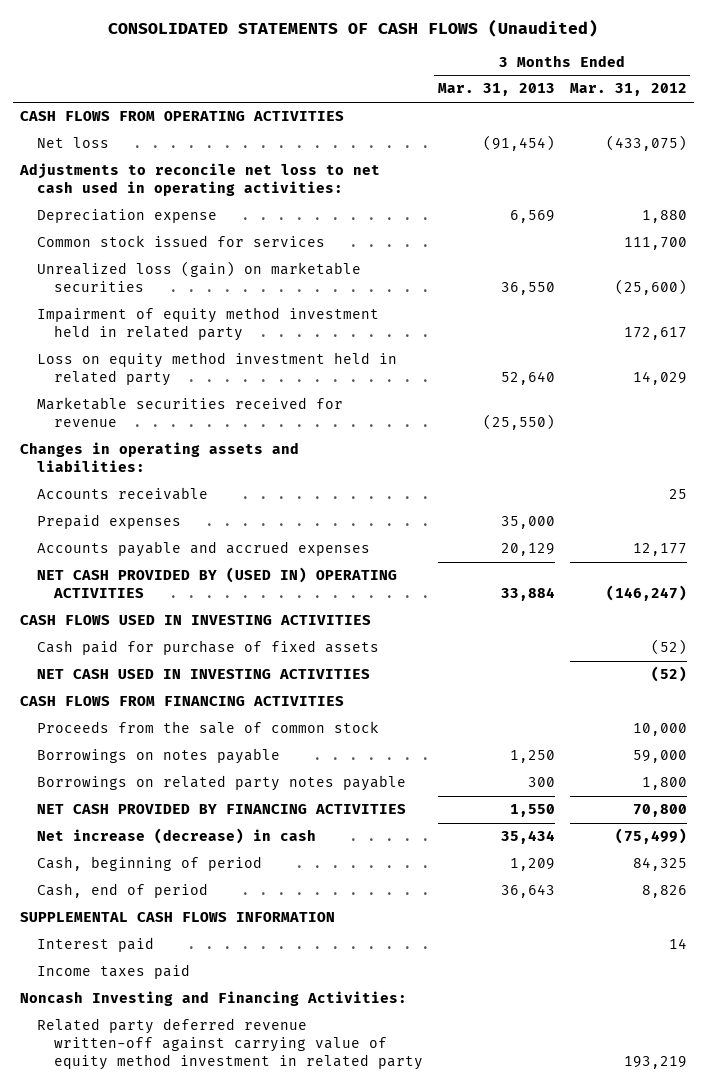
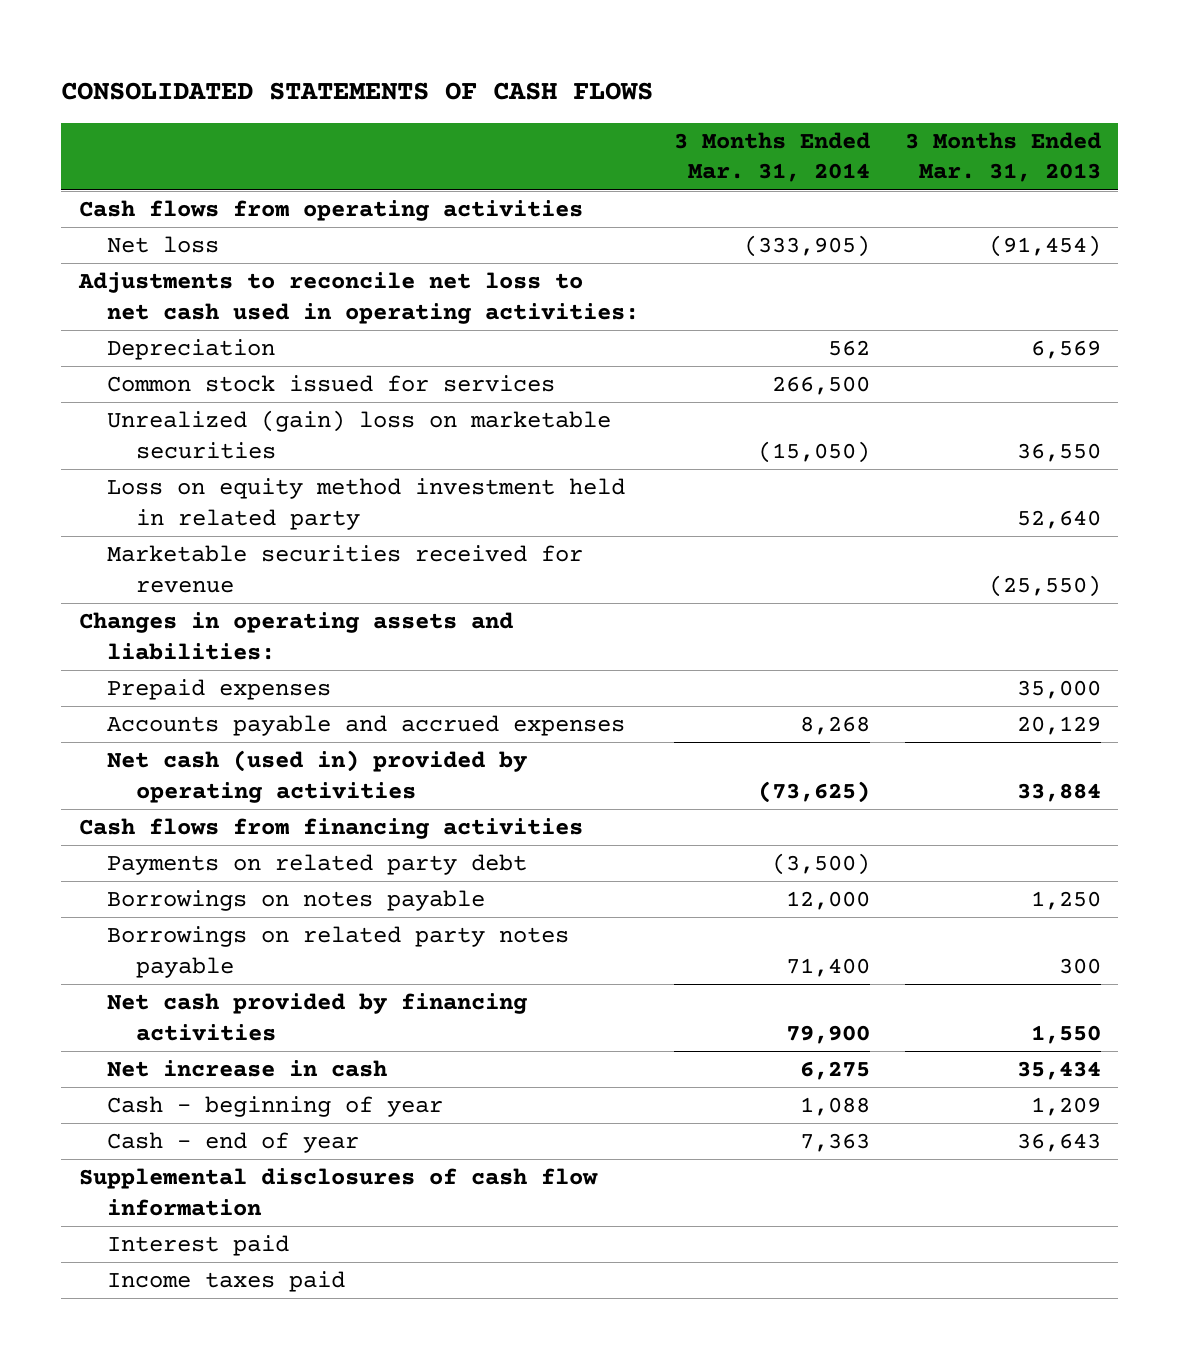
- CONSOLIDATED STATEMENTS OF CASH FLOWS (Unaudited)
+ CONSOLIDATED STATEMENTS OF CASH FLOWS
- | 3 Months Ended Mar. 31, 2013 | 3 Months Ended Mar. 31, 2012
+ | 3 Months Ended Mar. 31, 2014 | 3 Months Ended Mar. 31, 2013
- CASH FLOWS FROM OPERATING ACTIVITIES
+ Cash flows from operating activities
- Depreciation expense | 6,569 | 1,880
+ Depreciation | 562 | 6,569
- Unrealized loss (gain) on marketable securities | 36,550 | (25,600)
- Impairment of equity method investment held in related party | | 172,617
+ Unrealized (gain) loss on marketable securities | (15,050) | 36,550
- Accounts receivable | | 25
- NET CASH PROVIDED BY (USED IN) OPERATING ACTIVITIES | 33,884 | (146,247)
- CASH FLOWS USED IN INVESTING ACTIVITIES
- Cash paid for purchase of fixed assets | | (52)
- NET CASH USED IN INVESTING ACTIVITIES | | (52)
- CASH FLOWS FROM FINANCING ACTIVITIES
- Proceeds from the sale of common stock | | 10,000
+ Net cash (used in) provided by operating activities | (73,625) | 33,884
+ Cash flows from financing activities
+ Payments on related party debt | (3,500) |
- NET CASH PROVIDED BY FINANCING ACTIVITIES | 1,550 | 70,800
- Net increase (decrease) in cash | 35,434 | (75,499)
- Cash, beginning of period | 1,209 | 84,325
- Cash, end of period | 36,643 | 8,826
- SUPPLEMENTAL CASH FLOWS INFORMATION
+ Net cash provided by financing activities | 79,900 | 1,550
+ Net increase in cash | 6,275 | 35,434
+ Cash - beginning of year | 1,088 | 1,209
+ Cash - end of year | 7,363 | 36,643
+ Supplemental disclosures of cash flow information
- Noncash Investing and Financing Activities:
- Related party deferred revenue written-off against carrying value of equity method investment in related party | | 193,219

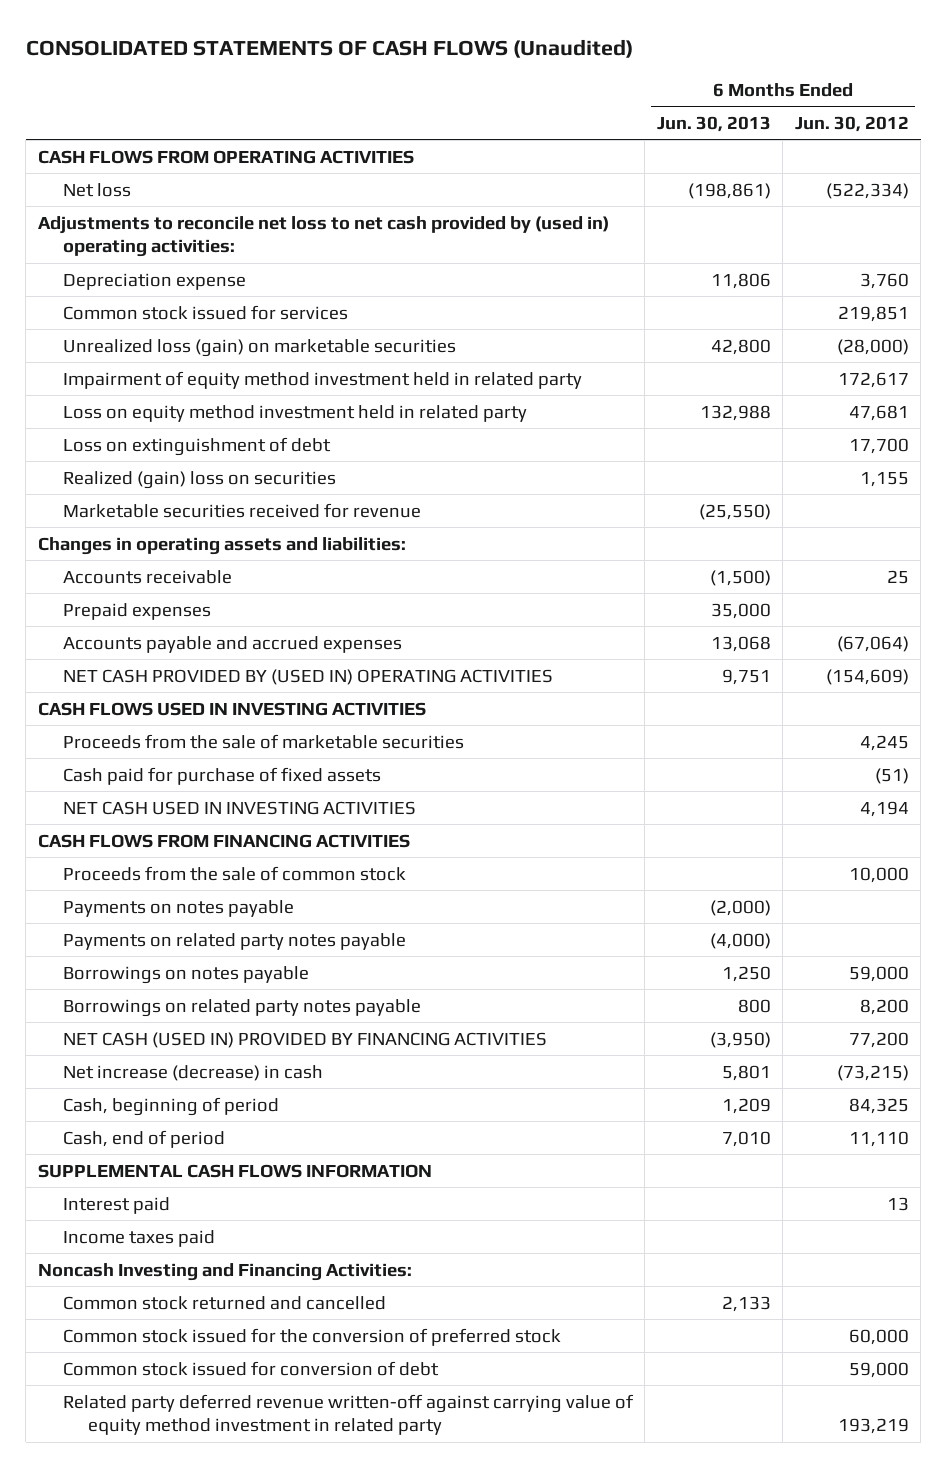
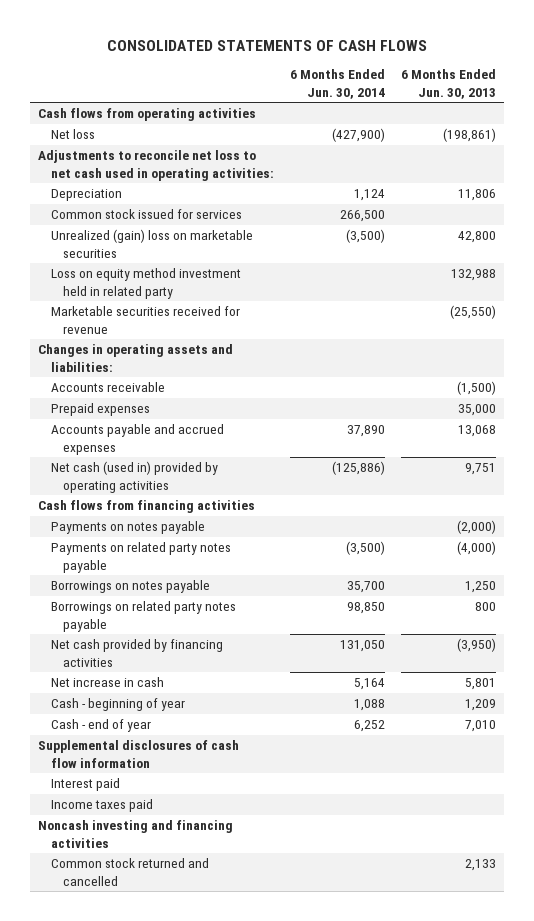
- CONSOLIDATED STATEMENTS OF CASH FLOWS (Unaudited)
+ CONSOLIDATED STATEMENTS OF CASH FLOWS
- | 6 Months Ended Jun. 30, 2013 | 6 Months Ended Jun. 30, 2012
+ | 6 Months Ended Jun. 30, 2014 | 6 Months Ended Jun. 30, 2013
- CASH FLOWS FROM OPERATING ACTIVITIES
+ Cash flows from operating activities
- Adjustments to reconcile net loss to net cash provided by (used in) operating activities:
- Depreciation expense | 11,806 | 3,760
+ Adjustments to reconcile net loss to net cash used in operating activities:
+ Depreciation | 1,124 | 11,806
- Unrealized loss (gain) on marketable securities | 42,800 | (28,000)
- Impairment of equity method investment held in related party | | 172,617
+ Unrealized (gain) loss on marketable securities | (3,500) | 42,800
- Loss on extinguishment of debt | | 17,700
- Realized (gain) loss on securities | | 1,155
- NET CASH PROVIDED BY (USED IN) OPERATING ACTIVITIES | 9,751 | (154,609)
- CASH FLOWS USED IN INVESTING ACTIVITIES
- Proceeds from the sale of marketable securities | | 4,245
- Cash paid for purchase of fixed assets | | (51)
- NET CASH USED IN INVESTING ACTIVITIES | | 4,194
- CASH FLOWS FROM FINANCING ACTIVITIES
- Proceeds from the sale of common stock | | 10,000
+ Net cash (used in) provided by operating activities | (125,886) | 9,751
+ Cash flows from financing activities
- NET CASH (USED IN) PROVIDED BY FINANCING ACTIVITIES | (3,950) | 77,200
- Net increase (decrease) in cash | 5,801 | (73,215)
- Cash, beginning of period | 1,209 | 84,325
- Cash, end of period | 7,010 | 11,110
- SUPPLEMENTAL CASH FLOWS INFORMATION
+ Net cash provided by financing activities | 131,050 | (3,950)
+ Net increase in cash | 5,164 | 5,801
+ Cash - beginning of year | 1,088 | 1,209
+ Cash - end of year | 6,252 | 7,010
+ Supplemental disclosures of cash flow information
- Noncash Investing and Financing Activities:
+ Noncash investing and financing activities
- Common stock issued for the conversion of preferred stock | | 60,000
- Common stock issued for conversion of debt | | 59,000
- Related party deferred revenue written-off against carrying value of equity method investment in related party | | 193,219

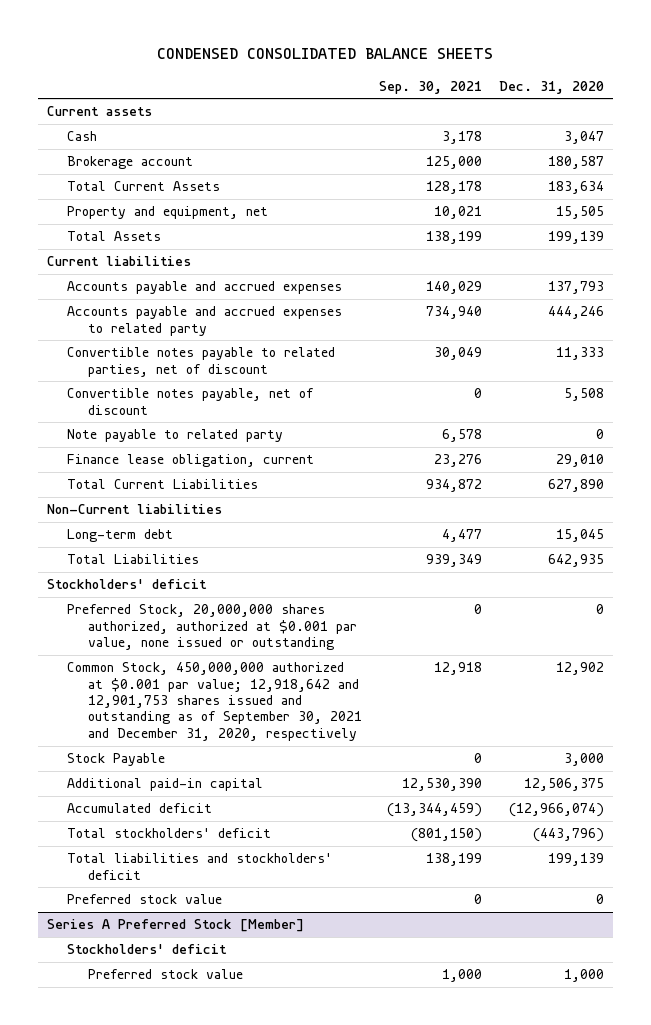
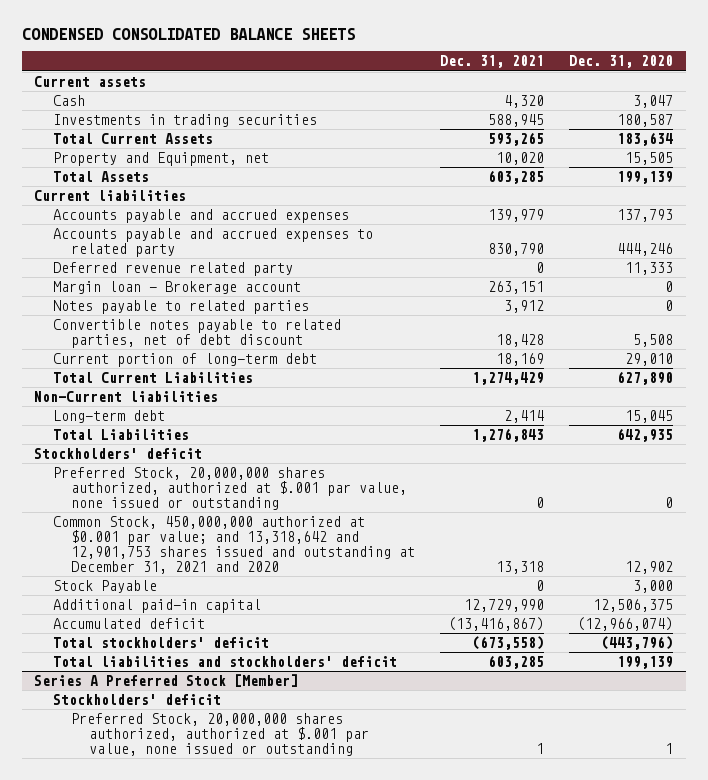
- | Sep. 30, 2021 | Dec. 31, 2020
+ | Dec. 31, 2021 | Dec. 31, 2020
- Brokerage account | 125,000 | 180,587
+ Investments in trading securities | 588,945 | 180,587
- Property and equipment, net | 10,021 | 15,505
+ Property and Equipment, net | 10,020 | 15,505
- Convertible notes payable to related parties, net of discount | 30,049 | 11,333
- Convertible notes payable, net of discount | 0 | 5,508
- Note payable to related party | 6,578 | 0
- Finance lease obligation, current | 23,276 | 29,010
+ Deferred revenue related party | 0 | 11,333
+ Margin loan - Brokerage account | 263,151 | 0
+ Notes payable to related parties | 3,912 | 0
+ Convertible notes payable to related parties, net of debt discount | 18,428 | 5,508
+ Current portion of long-term debt | 18,169 | 29,010
- Preferred Stock, 20,000,000 shares authorized, authorized at $0.001 par value, none issued or outstanding | 0 | 0
- Common Stock, 450,000,000 authorized at $0.001 par value; 12,918,642 and 12,901,753 shares issued and outstanding as of September 30, 2021 and December 31, 2020, respectively | 12,918 | 12,902
+ Preferred Stock, 20,000,000 shares authorized, authorized at $.001 par value, none issued or outstanding | 0 | 0
+ Common Stock, 450,000,000 authorized at $0.001 par value; and 13,318,642 and 12,901,753 shares issued and outstanding at December 31, 2021 and 2020 | 13,318 | 12,902
- Preferred stock value | 0 | 0
@ Series A Preferred Stock [Member]
- Preferred stock value | 1,000 | 1,000
+ Preferred Stock, 20,000,000 shares authorized, authorized at $.001 par value, none issued or outstanding | 1 | 1

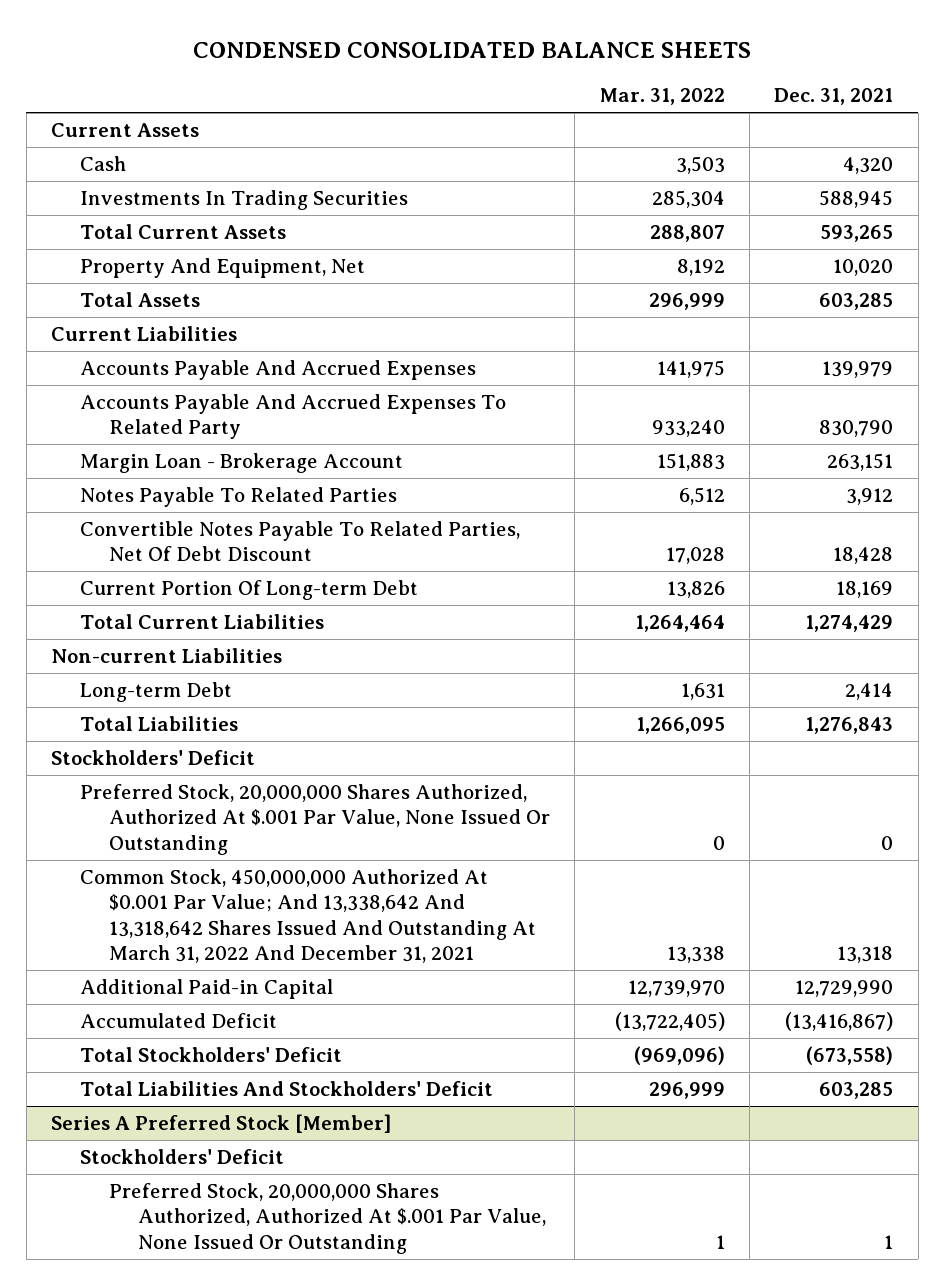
- | Dec. 31, 2021 | Dec. 31, 2020
+ | Mar. 31, 2022 | Dec. 31, 2021
- Current assets
+ Current Assets
- Investments in trading securities | 588,945 | 180,587
+ Investments In Trading Securities | 285,304 | 588,945
- Property and Equipment, net | 10,020 | 15,505
+ Property And Equipment, Net | 8,192 | 10,020
- Current liabilities
- Accounts payable and accrued expenses | 139,979 | 137,793
- Accounts payable and accrued expenses to related party | 830,790 | 444,246
- Deferred revenue related party | 0 | 11,333
- Margin loan - Brokerage account | 263,151 | 0
- Notes payable to related parties | 3,912 | 0
- Convertible notes payable to related parties, net of debt discount | 18,428 | 5,508
- Current portion of long-term debt | 18,169 | 29,010
+ Current Liabilities
+ Accounts Payable And Accrued Expenses | 141,975 | 139,979
+ Accounts Payable And Accrued Expenses To Related Party | 933,240 | 830,790
+ Margin Loan - Brokerage Account | 151,883 | 263,151
+ Notes Payable To Related Parties | 6,512 | 3,912
+ Convertible Notes Payable To Related Parties, Net Of Debt Discount | 17,028 | 18,428
+ Current Portion Of Long-term Debt | 13,826 | 18,169
- Non-Current liabilities
- Long-term debt | 2,414 | 15,045
+ Non-current Liabilities
+ Long-term Debt | 1,631 | 2,414
- Stockholders' deficit
- Preferred Stock, 20,000,000 shares authorized, authorized at $.001 par value, none issued or outstanding | 0 | 0
- Common Stock, 450,000,000 authorized at $0.001 par value; and 13,318,642 and 12,901,753 shares issued and outstanding at December 31, 2021 and 2020 | 13,318 | 12,902
- Stock Payable | 0 | 3,000
- Additional paid-in capital | 12,729,990 | 12,506,375
- Accumulated deficit | (13,416,867) | (12,966,074)
- Total stockholders' deficit | (673,558) | (443,796)
- Total liabilities and stockholders' deficit | 603,285 | 199,139
+ Stockholders' Deficit
+ Preferred Stock, 20,000,000 Shares Authorized, Authorized At $.001 Par Value, None Issued Or Outstanding | 0 | 0
+ Common Stock, 450,000,000 Authorized At $0.001 Par Value; And 13,338,642 And 13,318,642 Shares Issued And Outstanding At March 31, 2022 And December 31, 2021 | 13,338 | 13,318
+ Additional Paid-in Capital | 12,739,970 | 12,729,990
+ Accumulated Deficit | (13,722,405) | (13,416,867)
+ Total Stockholders' Deficit | (969,096) | (673,558)
+ Total Liabilities And Stockholders' Deficit | 296,999 | 603,285
@ Series A Preferred Stock [Member]
- Stockholders' deficit
- Preferred Stock, 20,000,000 shares authorized, authorized at $.001 par value, none issued or outstanding | 1 | 1
+ Stockholders' Deficit
+ Preferred Stock, 20,000,000 Shares Authorized, Authorized At $.001 Par Value, None Issued Or Outstanding | 1 | 1

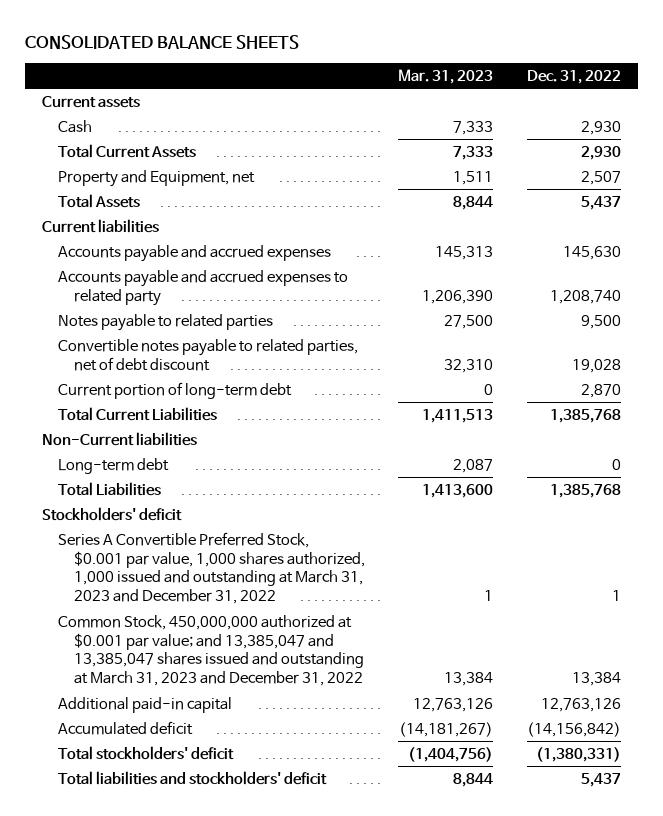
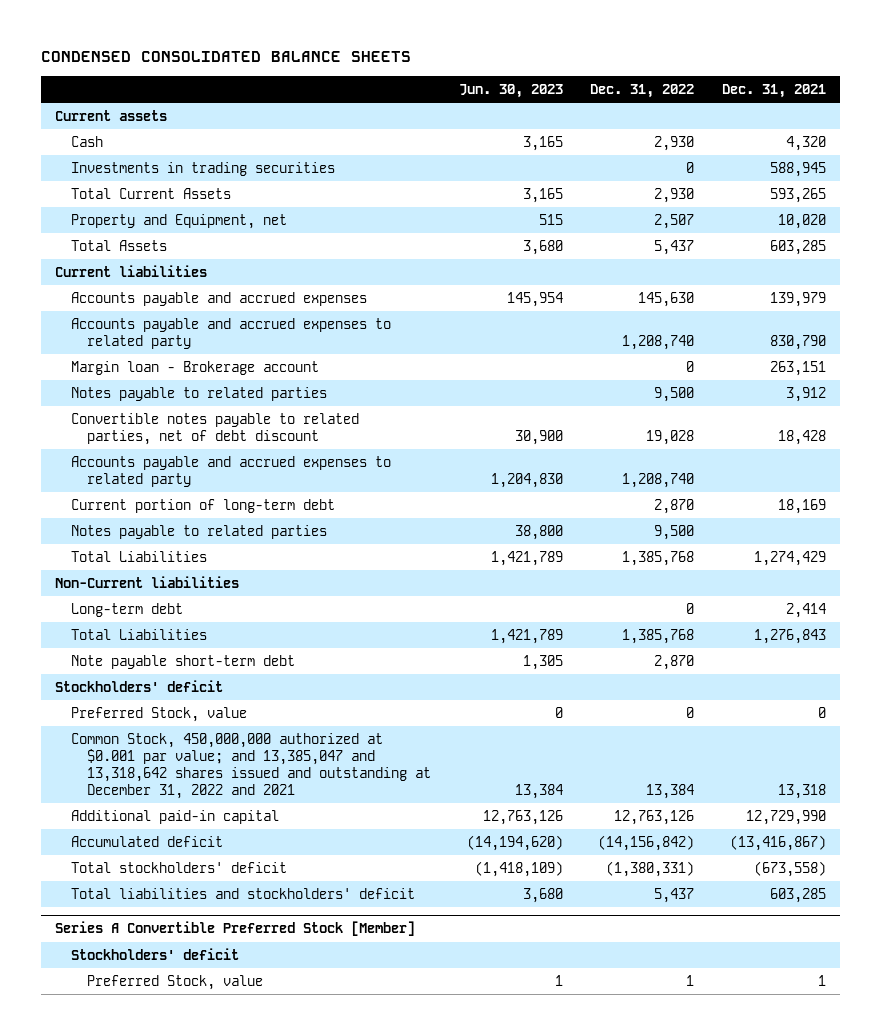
- CONSOLIDATED BALANCE SHEETS
+ CONDENSED CONSOLIDATED BALANCE SHEETS
- | Mar. 31, 2023 | Dec. 31, 2022
+ | Jun. 30, 2023 | Dec. 31, 2022 | Dec. 31, 2021
+ Investments in trading securities | | 0 | 588,945
+ Margin loan - Brokerage account | | 0 | 263,151
+ Accounts payable and accrued expenses to related party | 1,204,830 | 1,208,740 |
- Total Current Liabilities | 1,411,513 | 1,385,768
+ Notes payable to related parties | 38,800 | 9,500 |
+ Total Liabilities | 1,421,789 | 1,385,768 | 1,274,429
+ Note payable short-term debt | 1,305 | 2,870 |
- Series A Convertible Preferred Stock, $0.001 par value, 1,000 shares authorized, 1,000 issued and outstanding at March 31, 2023 and December 31, 2022 | 1 | 1
- Common Stock, 450,000,000 authorized at $0.001 par value; and 13,385,047 and 13,385,047 shares issued and outstanding at March 31, 2023 and December 31, 2022 | 13,384 | 13,384
+ Preferred Stock, value | 0 | 0 | 0
+ Common Stock, 450,000,000 authorized at $0.001 par value; and 13,385,047 and 13,318,642 shares issued and outstanding at December 31, 2022 and 2021 | 13,384 | 13,384 | 13,318
+ Series A Convertible Preferred Stock [Member]
+ Stockholders' deficit
+ Preferred Stock, value | 1 | 1 | 1

